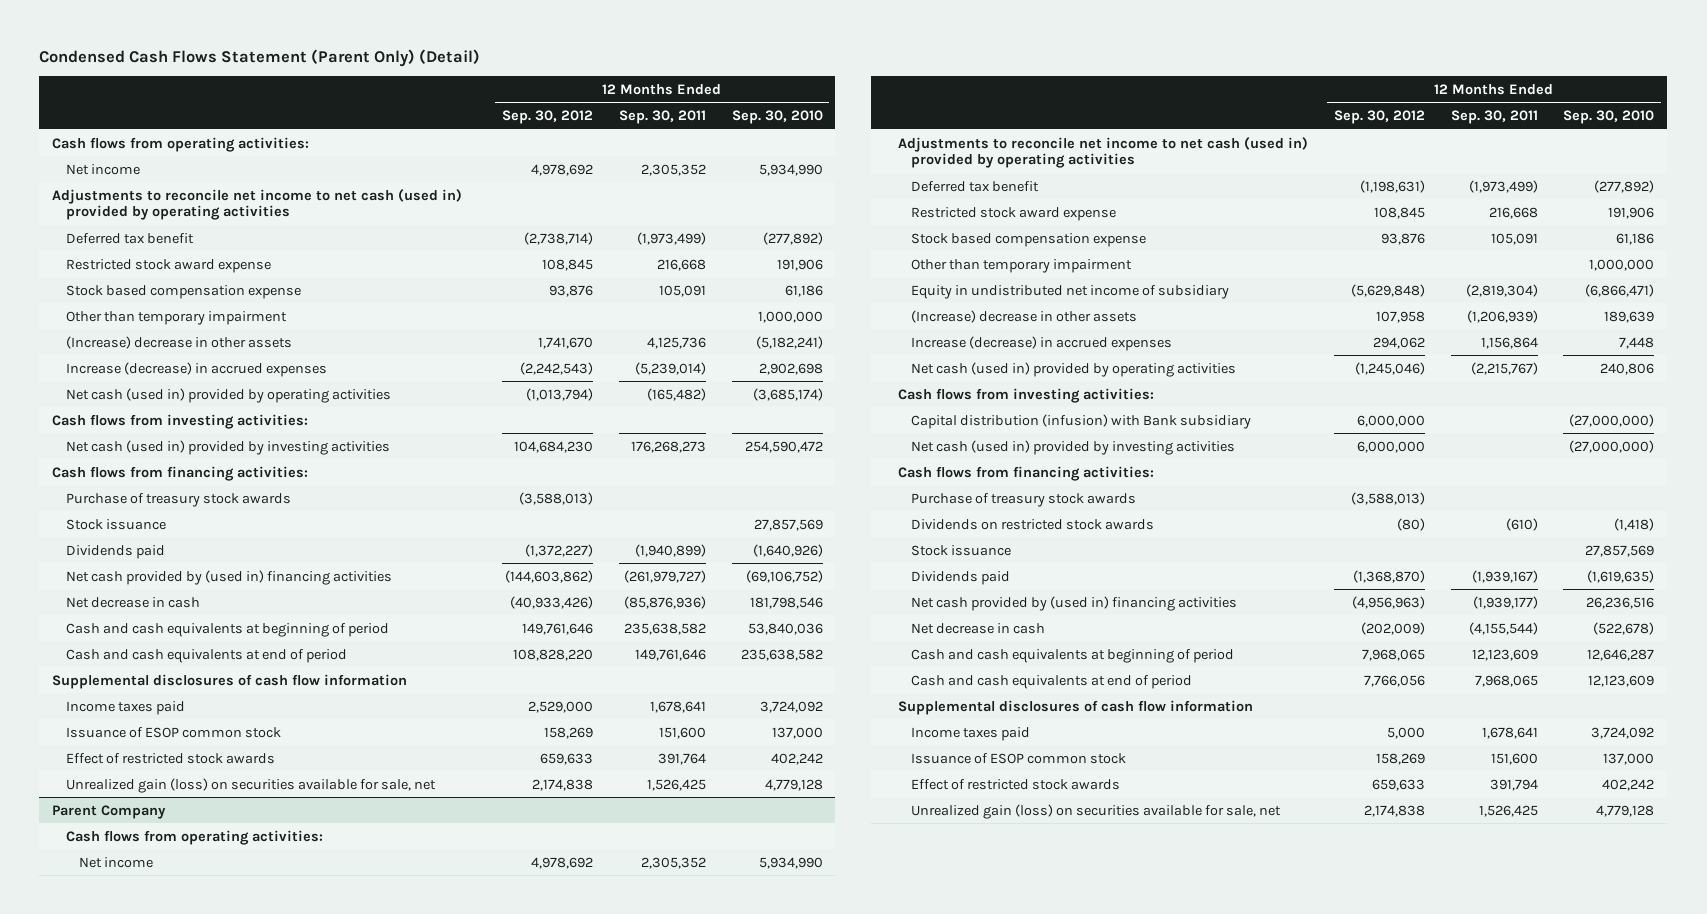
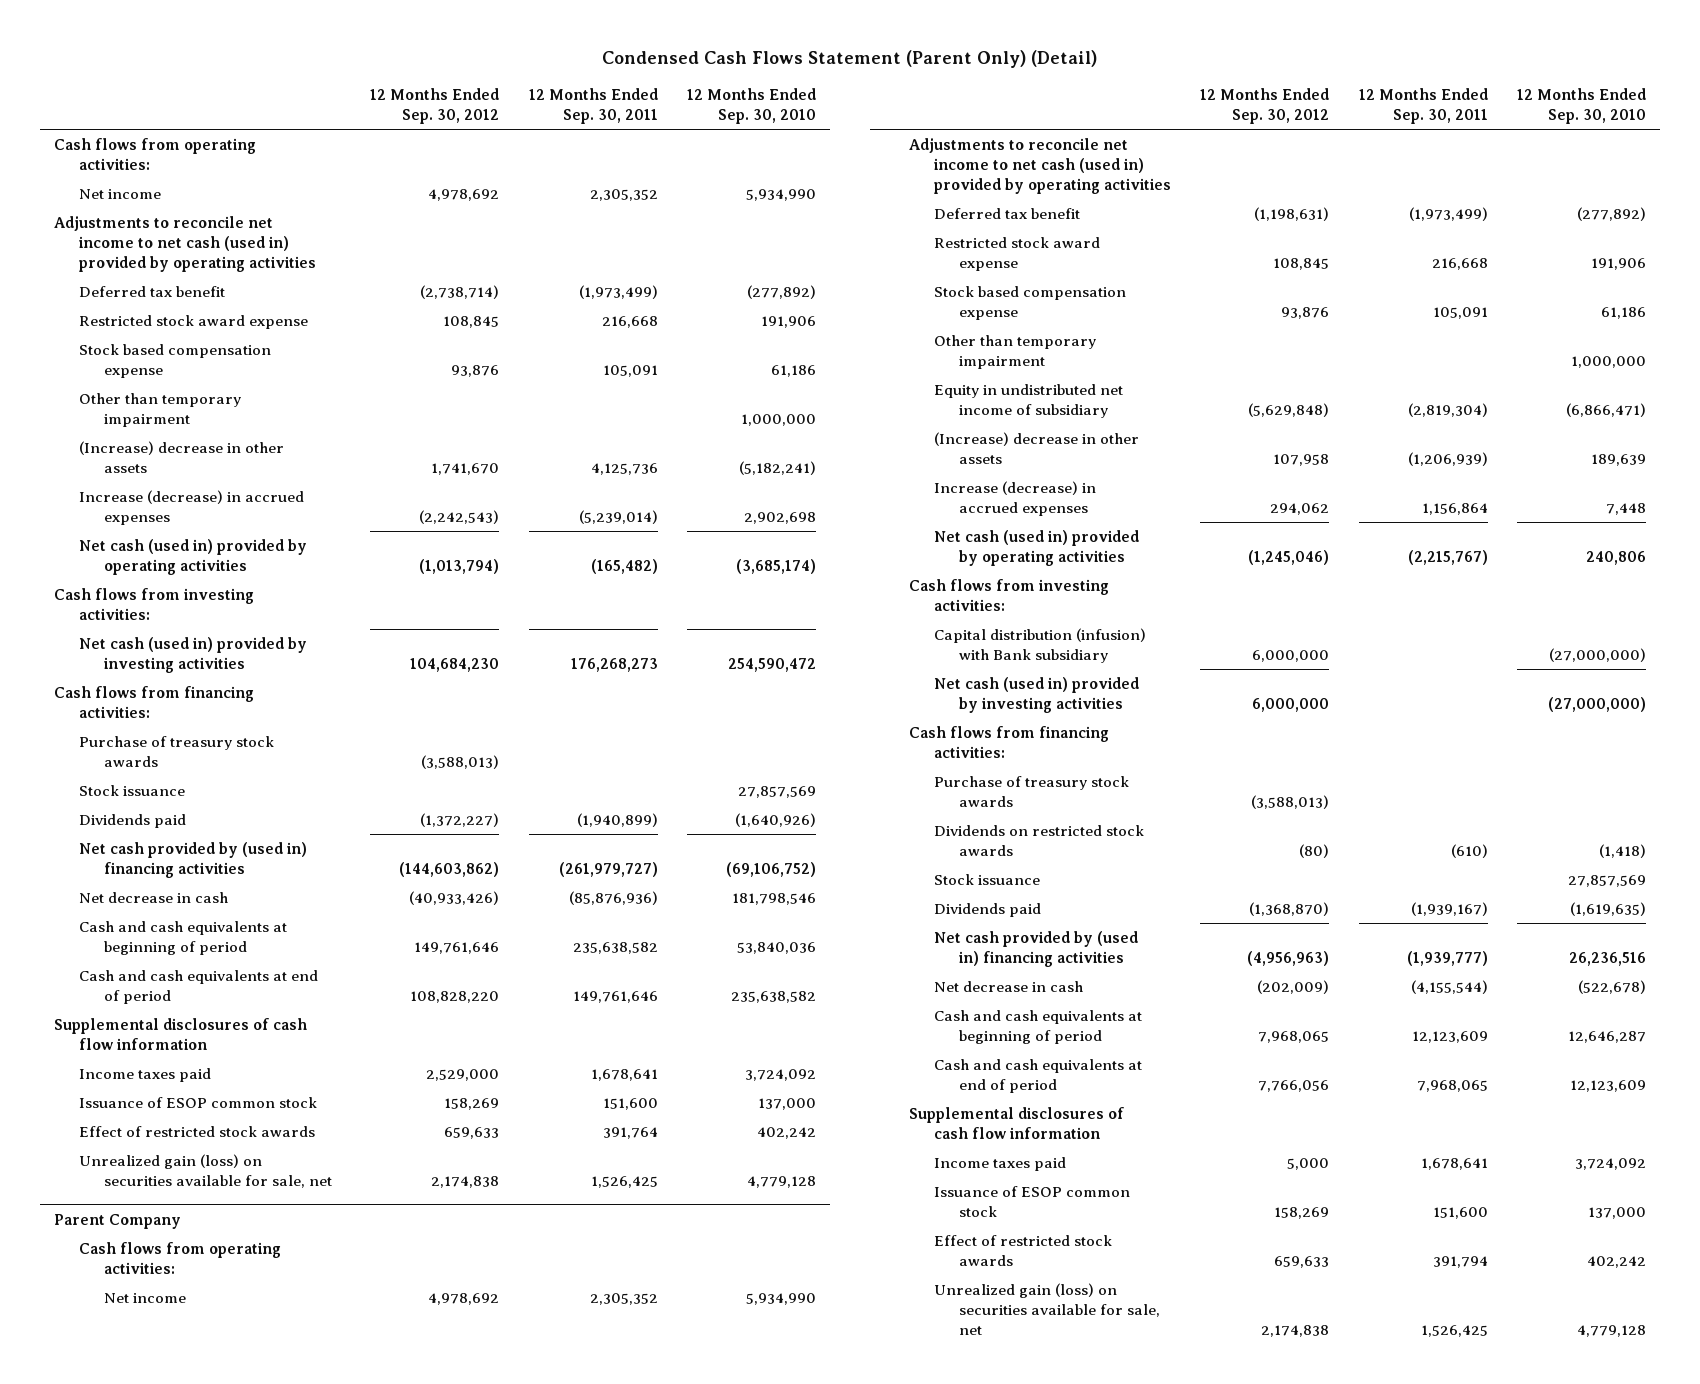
@ Parent Company
- Net cash provided by (used in) financing activities | (4,956,963) | (1,939,177) | 26,236,516
+ Net cash provided by (used in) financing activities | (4,956,963) | (1,939,777) | 26,236,516

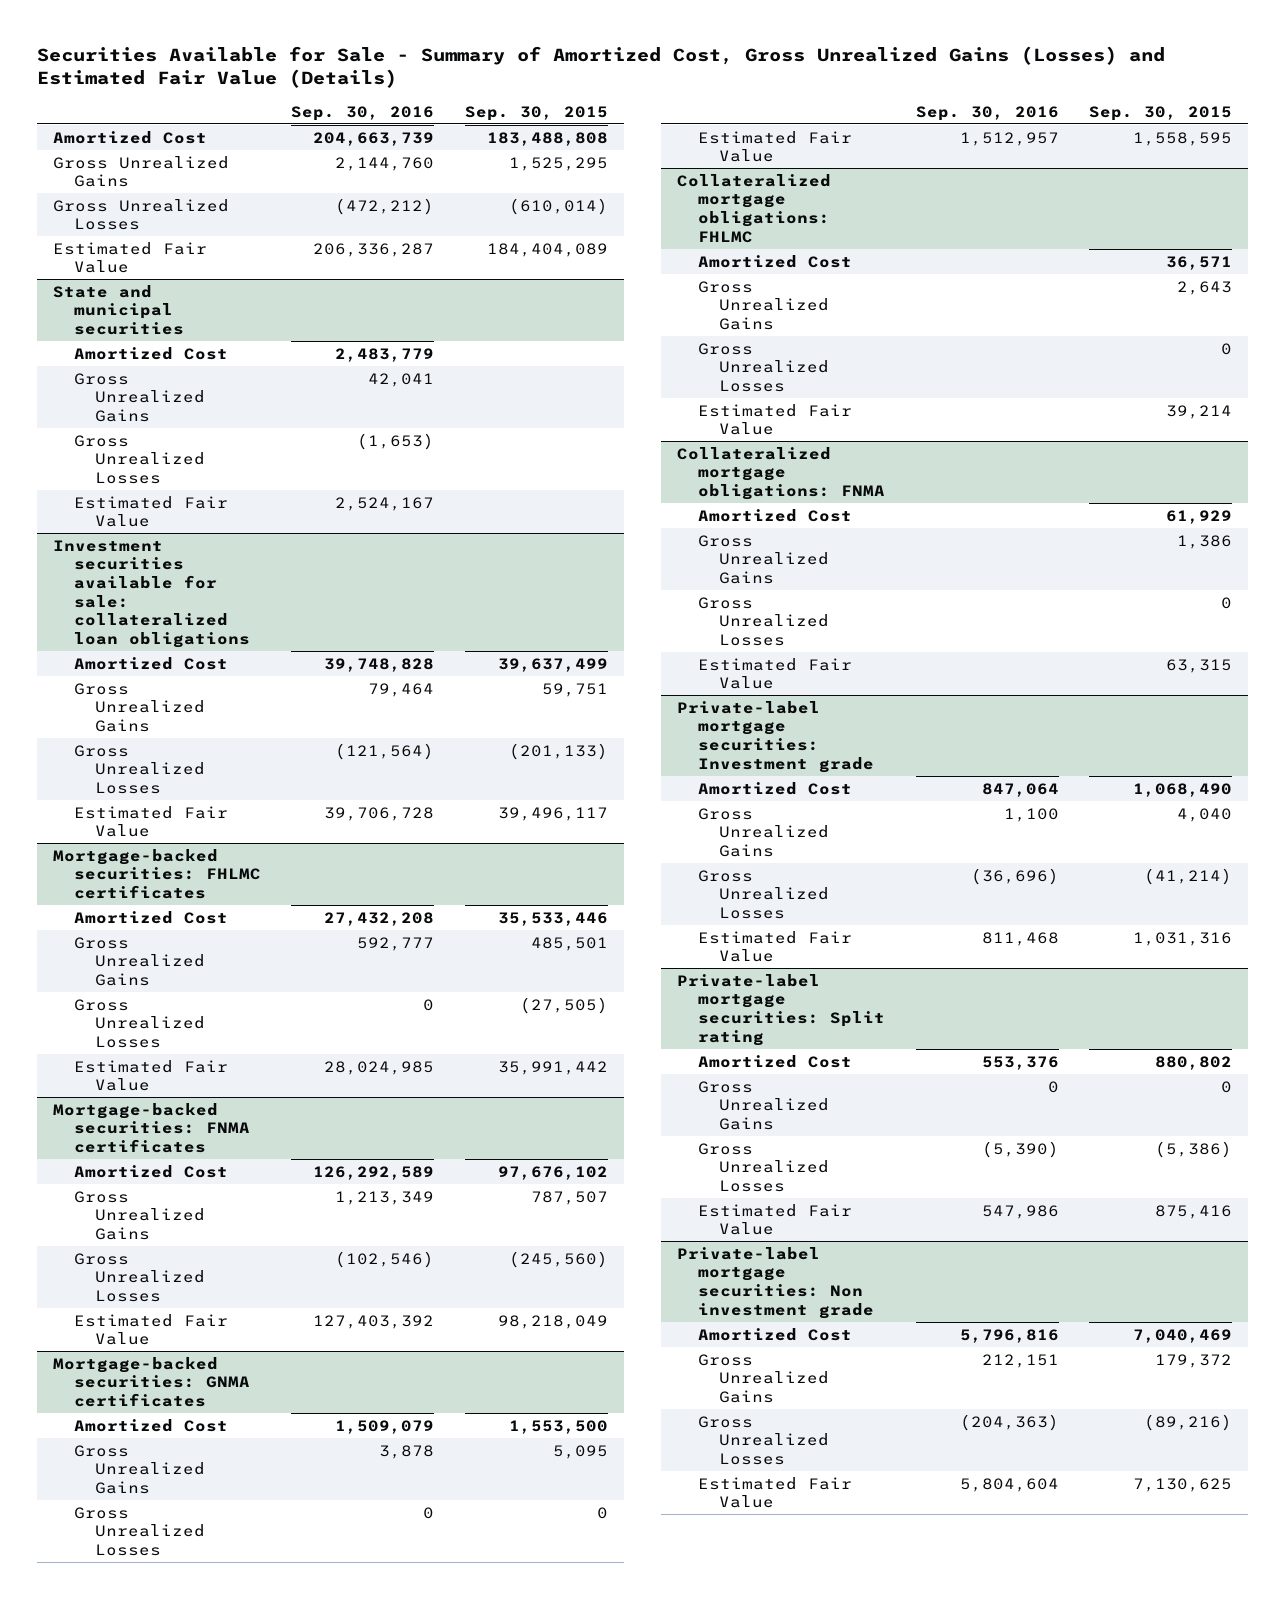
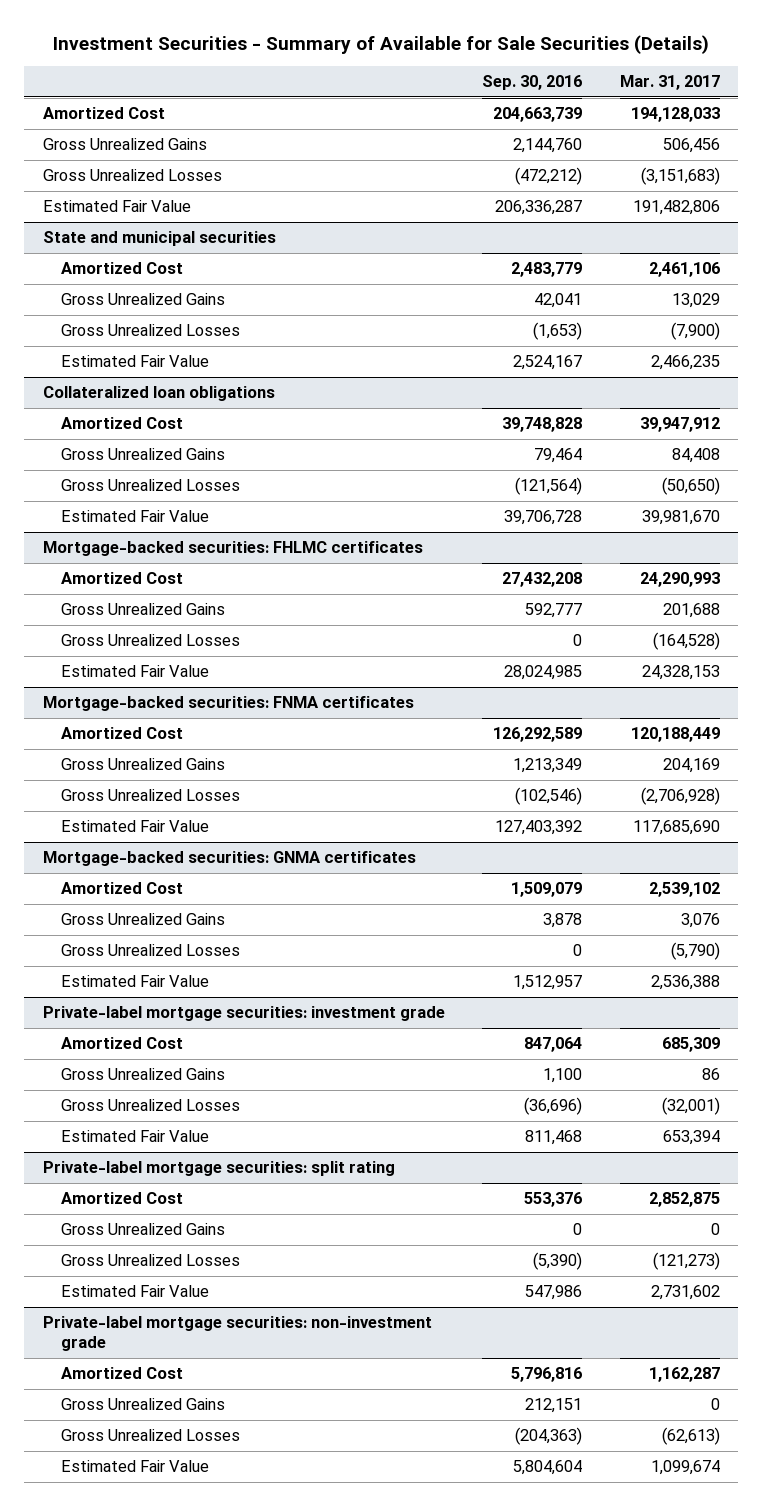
- Securities Available for Sale - Summary of Amortized Cost, Gross Unrealized Gains (Losses) and Estimated Fair Value (Details)
+ Investment Securities - Summary of Available for Sale Securities (Details)
- | Sep. 30, 2016 | Sep. 30, 2015
+ | Sep. 30, 2016 | Mar. 31, 2017
- Investment securities available for sale: collateralized loan obligations
+ Collateralized loan obligations
- Collateralized mortgage obligations: FHLMC
- Amortized Cost | | 36,571
- Gross Unrealized Gains | | 2,643
- Gross Unrealized Losses | | 0
- Estimated Fair Value | | 39,214
- Collateralized mortgage obligations: FNMA
- Amortized Cost | | 61,929
- Gross Unrealized Gains | | 1,386
- Gross Unrealized Losses | | 0
- Estimated Fair Value | | 63,315
- Private-label mortgage securities: Investment grade
+ Private-label mortgage securities: investment grade
- Private-label mortgage securities: Split rating
+ Private-label mortgage securities: split rating
- Private-label mortgage securities: Non investment grade
+ Private-label mortgage securities: non-investment grade

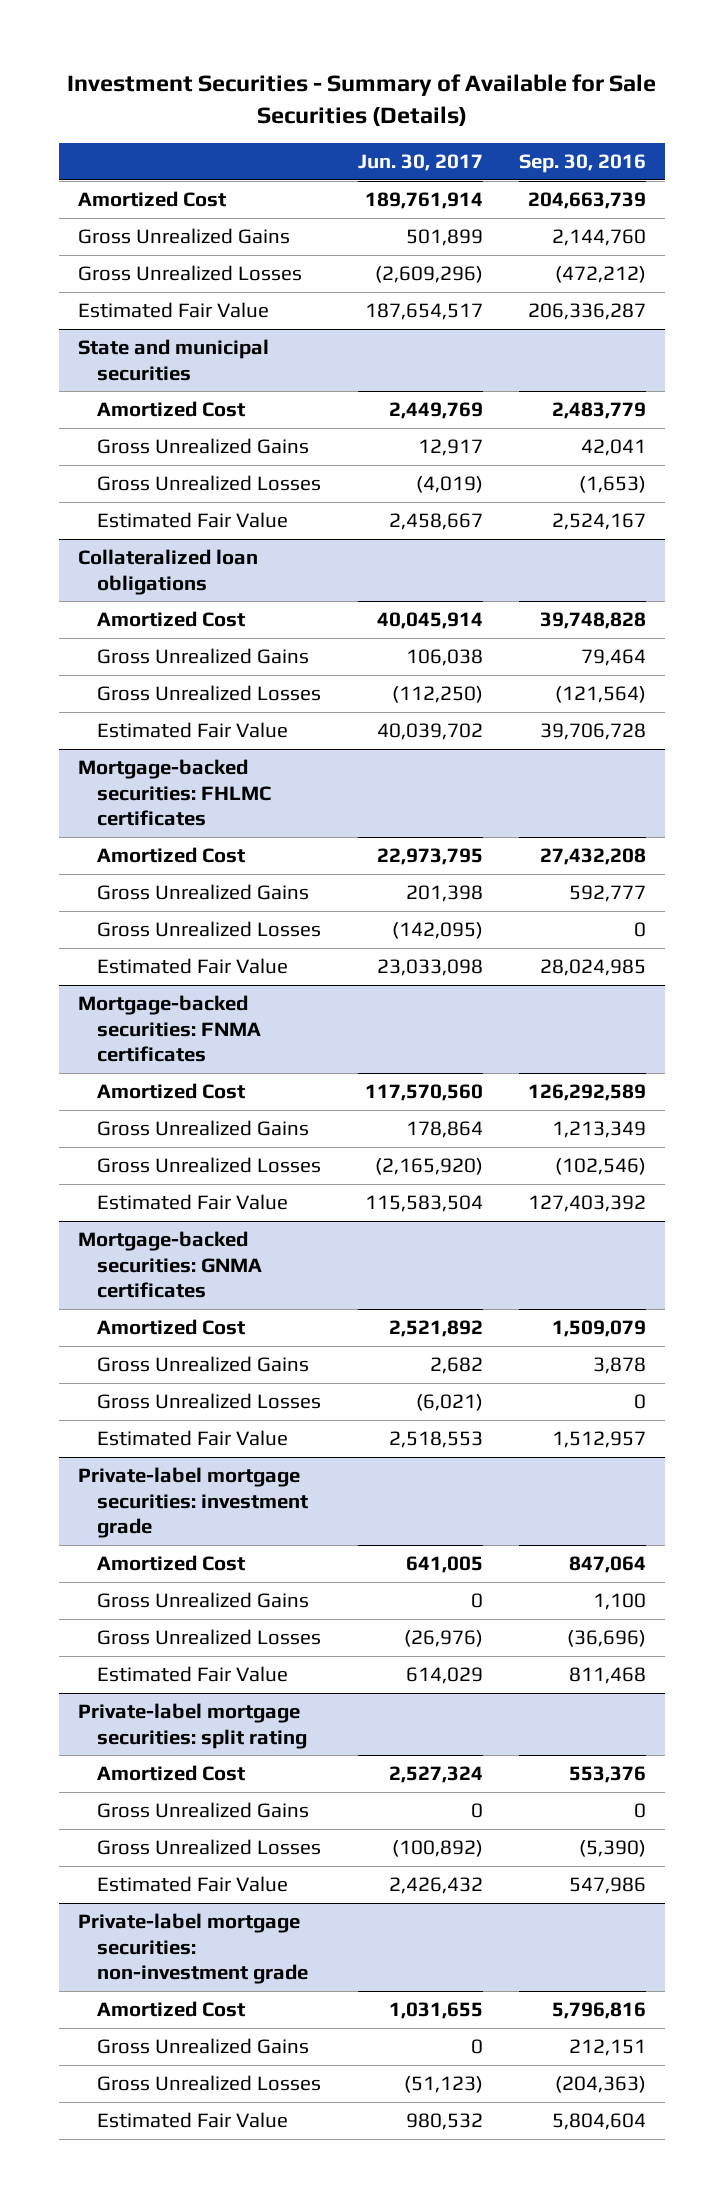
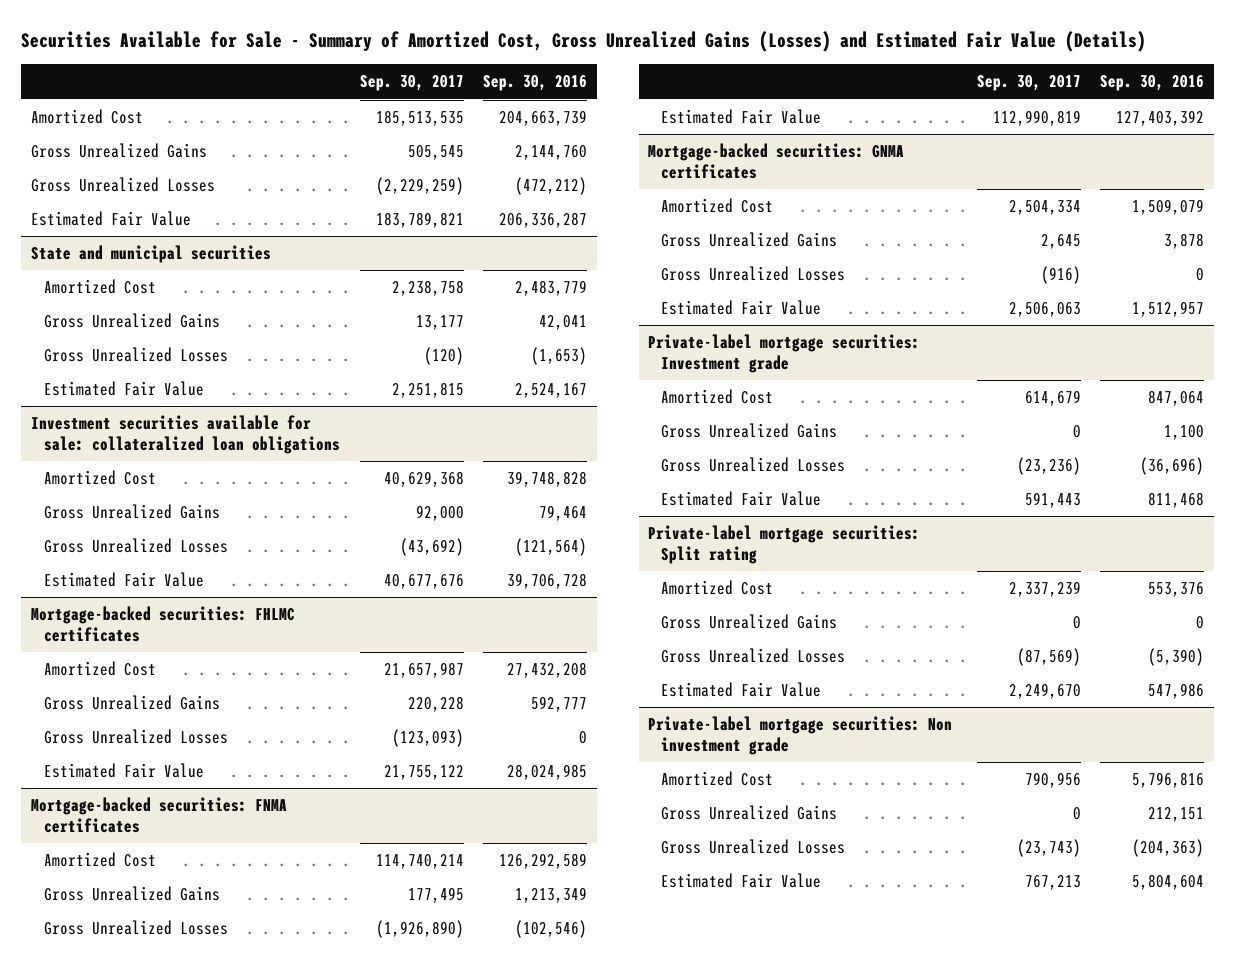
- Investment Securities - Summary of Available for Sale Securities (Details)
+ Securities Available for Sale - Summary of Amortized Cost, Gross Unrealized Gains (Losses) and Estimated Fair Value (Details)
- | Jun. 30, 2017 | Sep. 30, 2016
+ | Sep. 30, 2017 | Sep. 30, 2016
- Collateralized loan obligations
+ Investment securities available for sale: collateralized loan obligations
- Private-label mortgage securities: investment grade
+ Private-label mortgage securities: Investment grade
- Private-label mortgage securities: split rating
+ Private-label mortgage securities: Split rating
- Private-label mortgage securities: non-investment grade
+ Private-label mortgage securities: Non investment grade

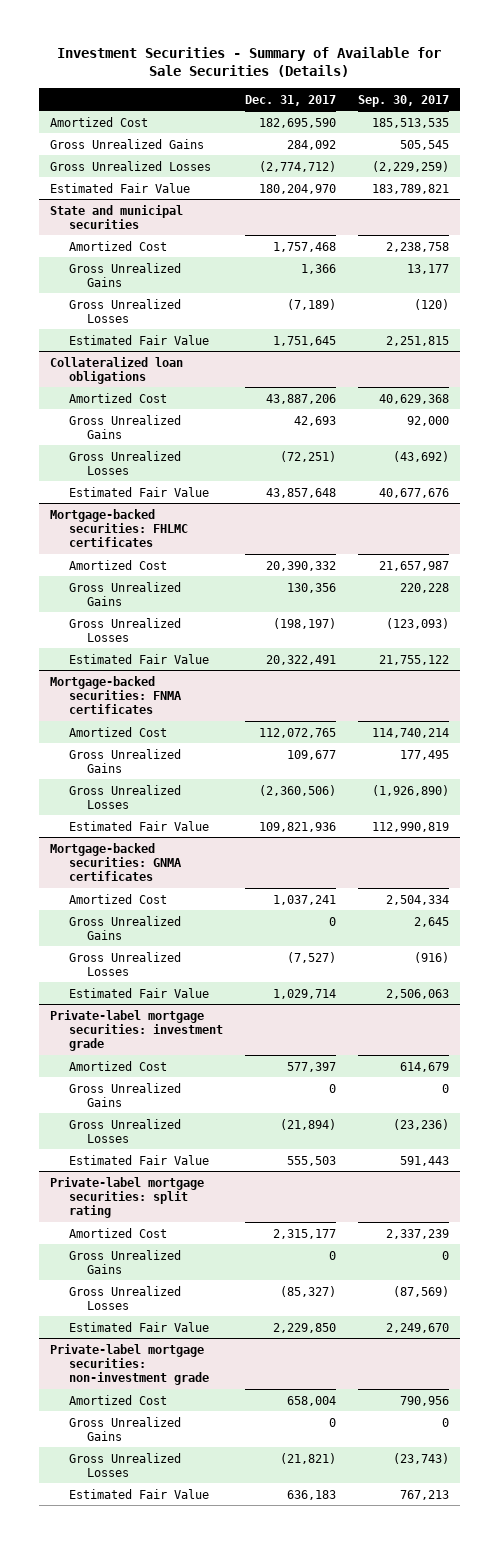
- Securities Available for Sale - Summary of Amortized Cost, Gross Unrealized Gains (Losses) and Estimated Fair Value (Details)
+ Investment Securities - Summary of Available for Sale Securities (Details)
- | Sep. 30, 2017 | Sep. 30, 2016
+ | Dec. 31, 2017 | Sep. 30, 2017
- Investment securities available for sale: collateralized loan obligations
+ Collateralized loan obligations
- Private-label mortgage securities: Investment grade
+ Private-label mortgage securities: investment grade
- Private-label mortgage securities: Split rating
+ Private-label mortgage securities: split rating
- Private-label mortgage securities: Non investment grade
+ Private-label mortgage securities: non-investment grade

